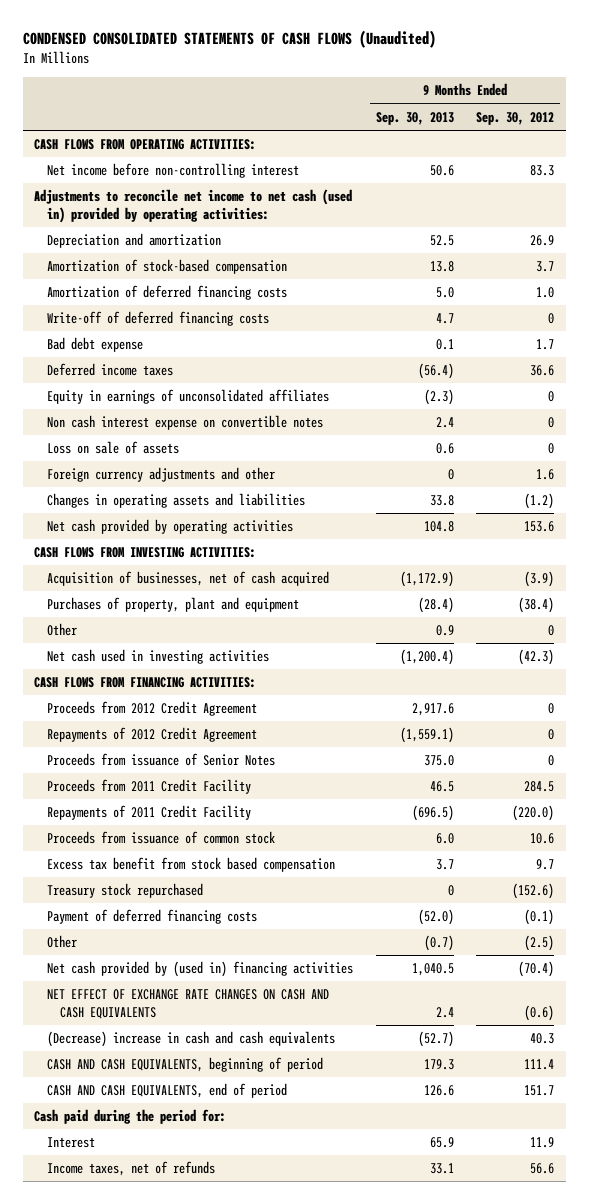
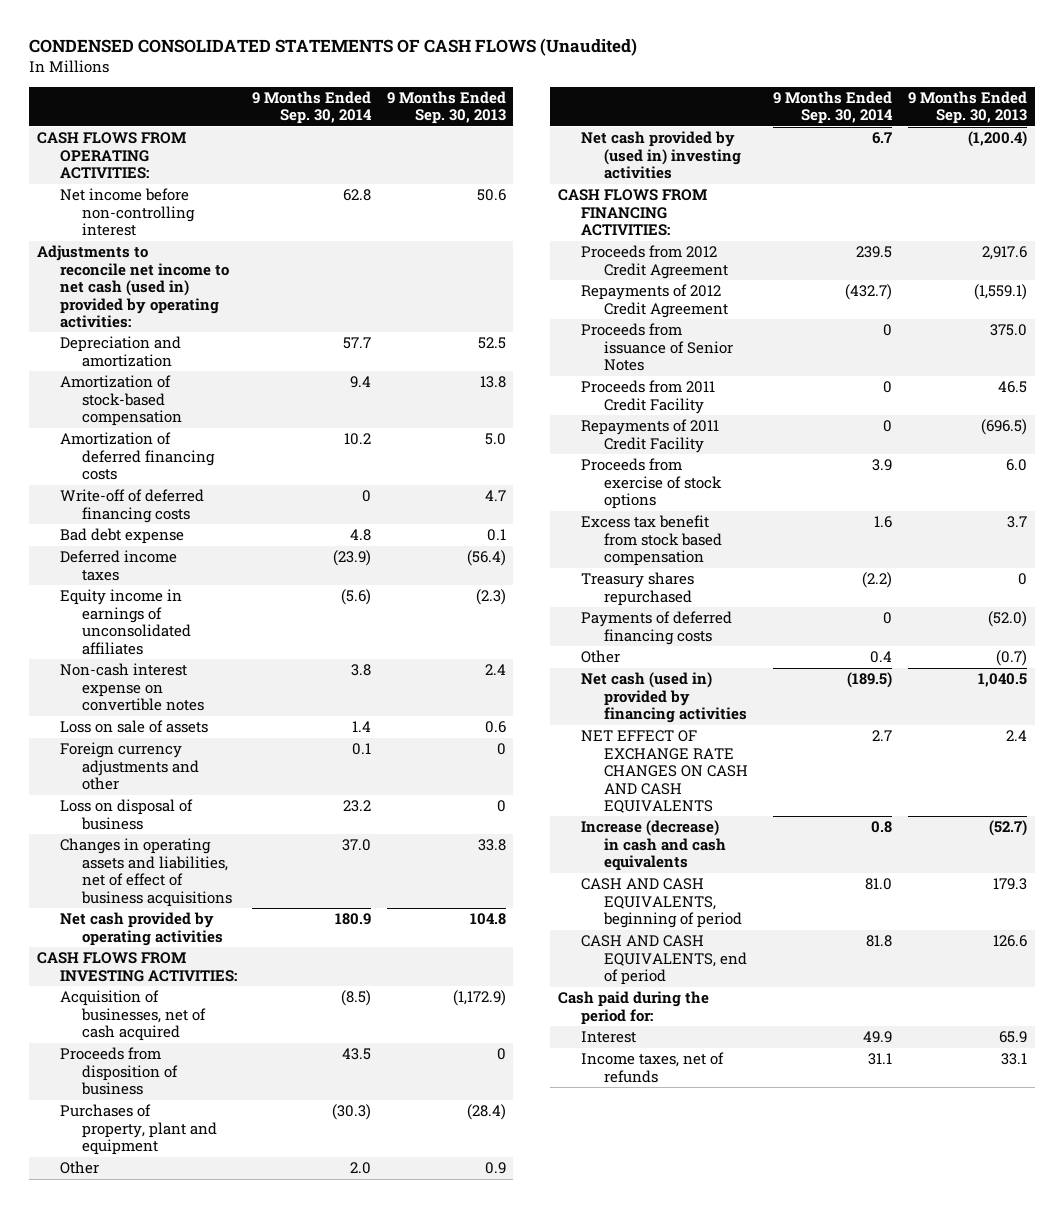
- | 9 Months Ended Sep. 30, 2013 | 9 Months Ended Sep. 30, 2012
+ | 9 Months Ended Sep. 30, 2014 | 9 Months Ended Sep. 30, 2013
- Equity in earnings of unconsolidated affiliates | (2.3) | 0
- Non cash interest expense on convertible notes | 2.4 | 0
+ Equity income in earnings of unconsolidated affiliates | (5.6) | (2.3)
+ Non-cash interest expense on convertible notes | 3.8 | 2.4
- Changes in operating assets and liabilities | 33.8 | (1.2)
+ Loss on disposal of business | 23.2 | 0
+ Changes in operating assets and liabilities, net of effect of business acquisitions | 37.0 | 33.8
+ Proceeds from disposition of business | 43.5 | 0
- Net cash used in investing activities | (1,200.4) | (42.3)
+ Net cash provided by (used in) investing activities | 6.7 | (1,200.4)
- Proceeds from issuance of common stock | 6.0 | 10.6
+ Proceeds from exercise of stock options | 3.9 | 6.0
- Treasury stock repurchased | 0 | (152.6)
- Payment of deferred financing costs | (52.0) | (0.1)
+ Treasury shares repurchased | (2.2) | 0
+ Payments of deferred financing costs | 0 | (52.0)
- Net cash provided by (used in) financing activities | 1,040.5 | (70.4)
+ Net cash (used in) provided by financing activities | (189.5) | 1,040.5
- (Decrease) increase in cash and cash equivalents | (52.7) | 40.3
+ Increase (decrease) in cash and cash equivalents | 0.8 | (52.7)

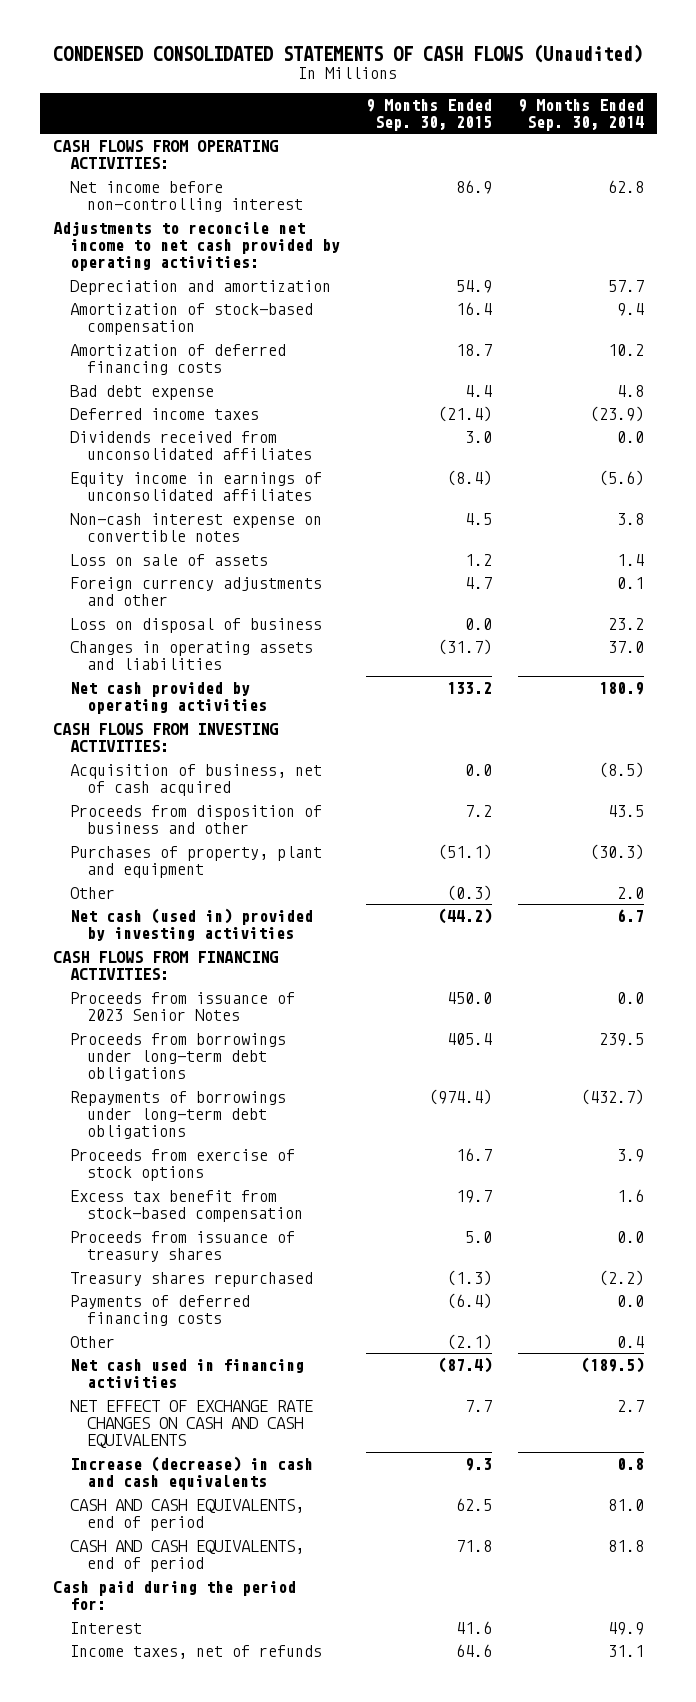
- | 9 Months Ended Sep. 30, 2014 | 9 Months Ended Sep. 30, 2013
+ | 9 Months Ended Sep. 30, 2015 | 9 Months Ended Sep. 30, 2014
- Adjustments to reconcile net income to net cash (used in) provided by operating activities:
+ Adjustments to reconcile net income to net cash provided by operating activities:
- Write-off of deferred financing costs | 0 | 4.7
+ Dividends received from unconsolidated affiliates | 3.0 | 0.0
- Changes in operating assets and liabilities, net of effect of business acquisitions | 37.0 | 33.8
+ Changes in operating assets and liabilities | (31.7) | 37.0
- Acquisition of businesses, net of cash acquired | (8.5) | (1,172.9)
- Proceeds from disposition of business | 43.5 | 0
+ Acquisition of business, net of cash acquired | 0.0 | (8.5)
+ Proceeds from disposition of business and other | 7.2 | 43.5
- Net cash provided by (used in) investing activities | 6.7 | (1,200.4)
+ Net cash (used in) provided by investing activities | (44.2) | 6.7
- Proceeds from 2012 Credit Agreement | 239.5 | 2,917.6
- Repayments of 2012 Credit Agreement | (432.7) | (1,559.1)
- Proceeds from issuance of Senior Notes | 0 | 375.0
- Proceeds from 2011 Credit Facility | 0 | 46.5
- Repayments of 2011 Credit Facility | 0 | (696.5)
+ Proceeds from issuance of 2023 Senior Notes | 450.0 | 0.0
+ Proceeds from borrowings under long-term debt obligations | 405.4 | 239.5
+ Repayments of borrowings under long-term debt obligations | (974.4) | (432.7)
- Excess tax benefit from stock based compensation | 1.6 | 3.7
+ Excess tax benefit from stock-based compensation | 19.7 | 1.6
+ Proceeds from issuance of treasury shares | 5.0 | 0.0
- Payments of deferred financing costs | 0 | (52.0)
+ Payments of deferred financing costs | (6.4) | 0.0
- Net cash (used in) provided by financing activities | (189.5) | 1,040.5
+ Net cash used in financing activities | (87.4) | (189.5)
- CASH AND CASH EQUIVALENTS, beginning of period | 81.0 | 179.3
+ CASH AND CASH EQUIVALENTS, end of period | 62.5 | 81.0

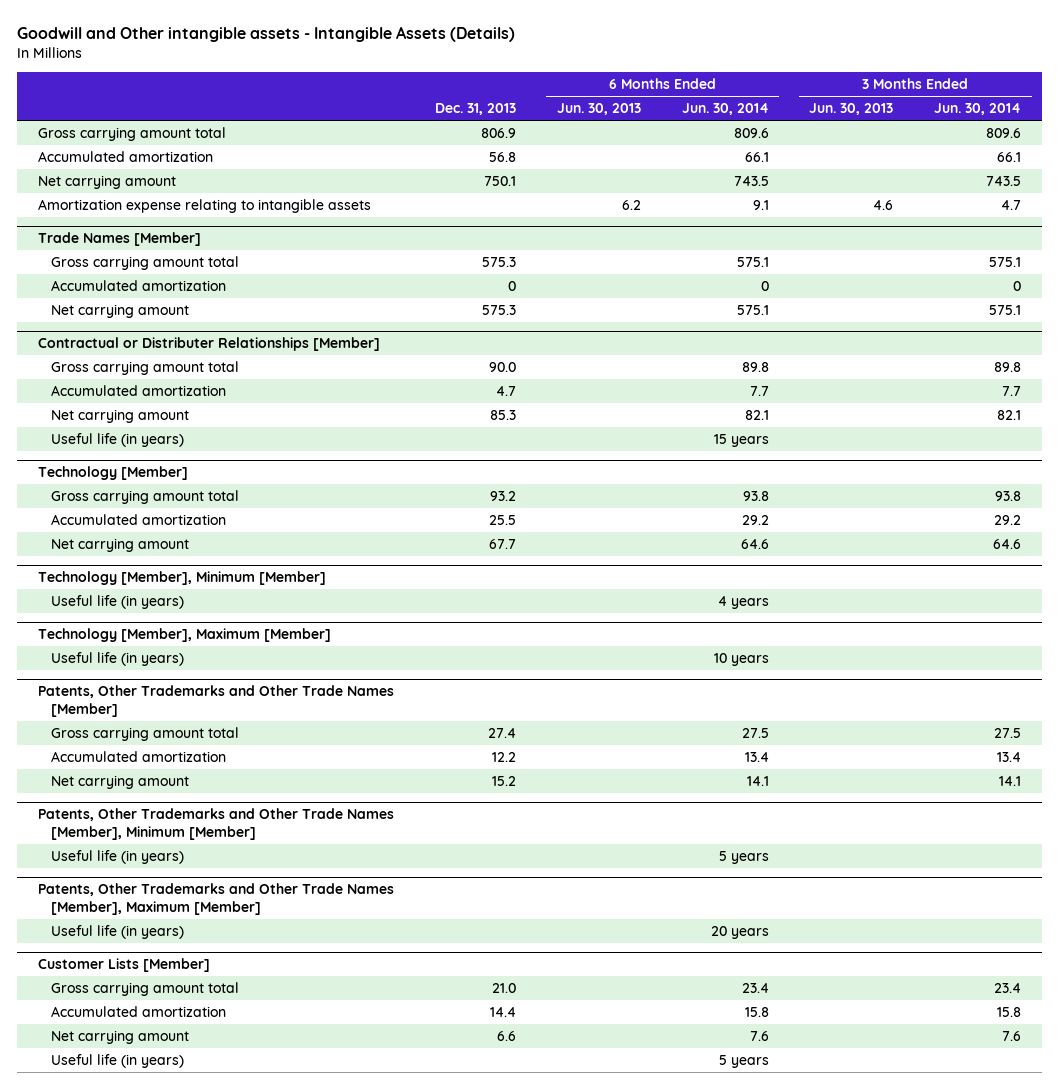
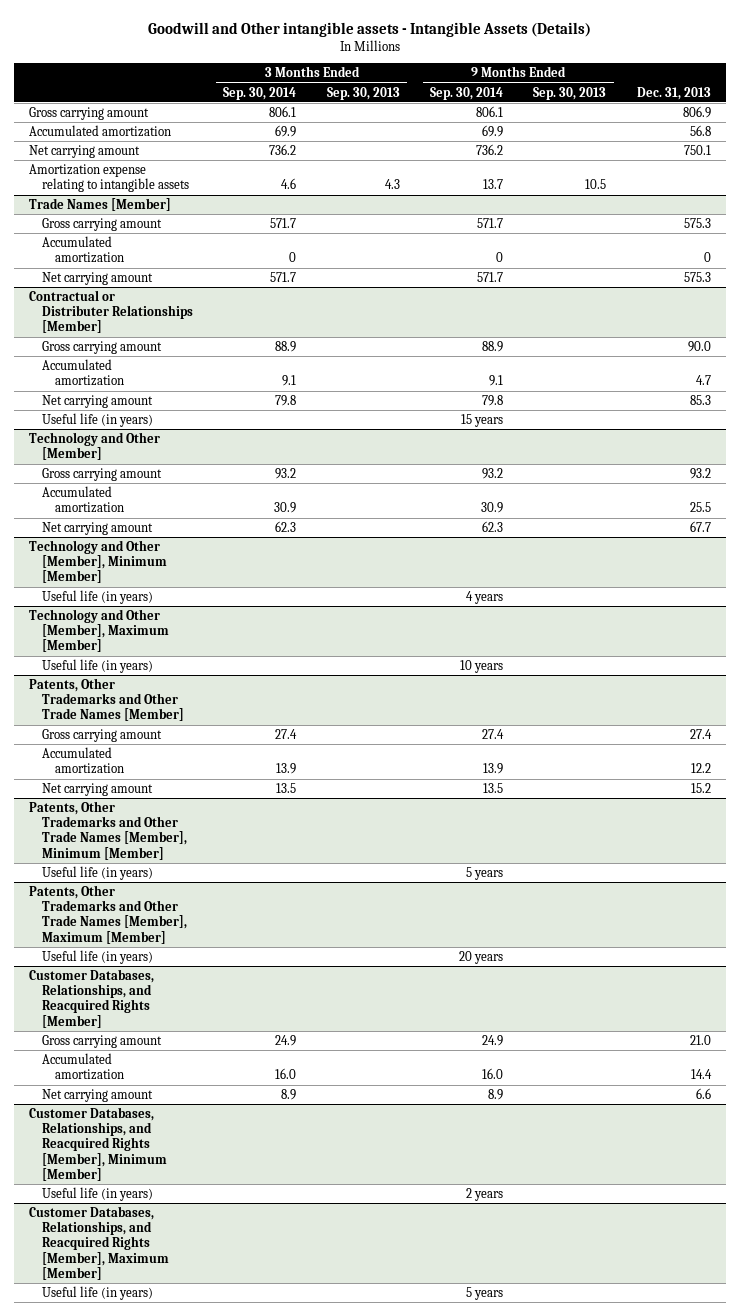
- | Dec. 31, 2013 | 6 Months Ended Jun. 30, 2013 | 6 Months Ended Jun. 30, 2014 | 3 Months Ended Jun. 30, 2013 | 3 Months Ended Jun. 30, 2014
+ | 3 Months Ended Sep. 30, 2014 | 3 Months Ended Sep. 30, 2013 | 9 Months Ended Sep. 30, 2014 | 9 Months Ended Sep. 30, 2013 | Dec. 31, 2013
- Gross carrying amount total | 806.9 | | 809.6 | | 809.6
+ Gross carrying amount | 806.1 | | 806.1 | | 806.9
@ Trade Names [Member]
- Gross carrying amount total | 575.3 | | 575.1 | | 575.1
+ Gross carrying amount | 571.7 | | 571.7 | | 575.3
@ Contractual or Distributer Relationships [Member]
- Gross carrying amount total | 90.0 | | 89.8 | | 89.8
+ Gross carrying amount | 88.9 | | 88.9 | | 90.0
- Technology [Member]
- Gross carrying amount total | 93.2 | | 93.8 | | 93.8
+ Technology and Other [Member]
+ Gross carrying amount | 93.2 | | 93.2 | | 93.2
- Technology [Member], Minimum [Member]
+ Technology and Other [Member], Minimum [Member]
- Technology [Member], Maximum [Member]
+ Technology and Other [Member], Maximum [Member]
@ Patents, Other Trademarks and Other Trade Names [Member]
- Gross carrying amount total | 27.4 | | 27.5 | | 27.5
+ Gross carrying amount | 27.4 | | 27.4 | | 27.4
- Customer Lists [Member]
- Gross carrying amount total | 21.0 | | 23.4 | | 23.4
+ Customer Databases, Relationships, and Reacquired Rights [Member]
+ Gross carrying amount | 24.9 | | 24.9 | | 21.0
+ Customer Databases, Relationships, and Reacquired Rights [Member], Minimum [Member]
+ Customer Databases, Relationships, and Reacquired Rights [Member], Maximum [Member]
+ Useful life (in years) | | | 5 years | |

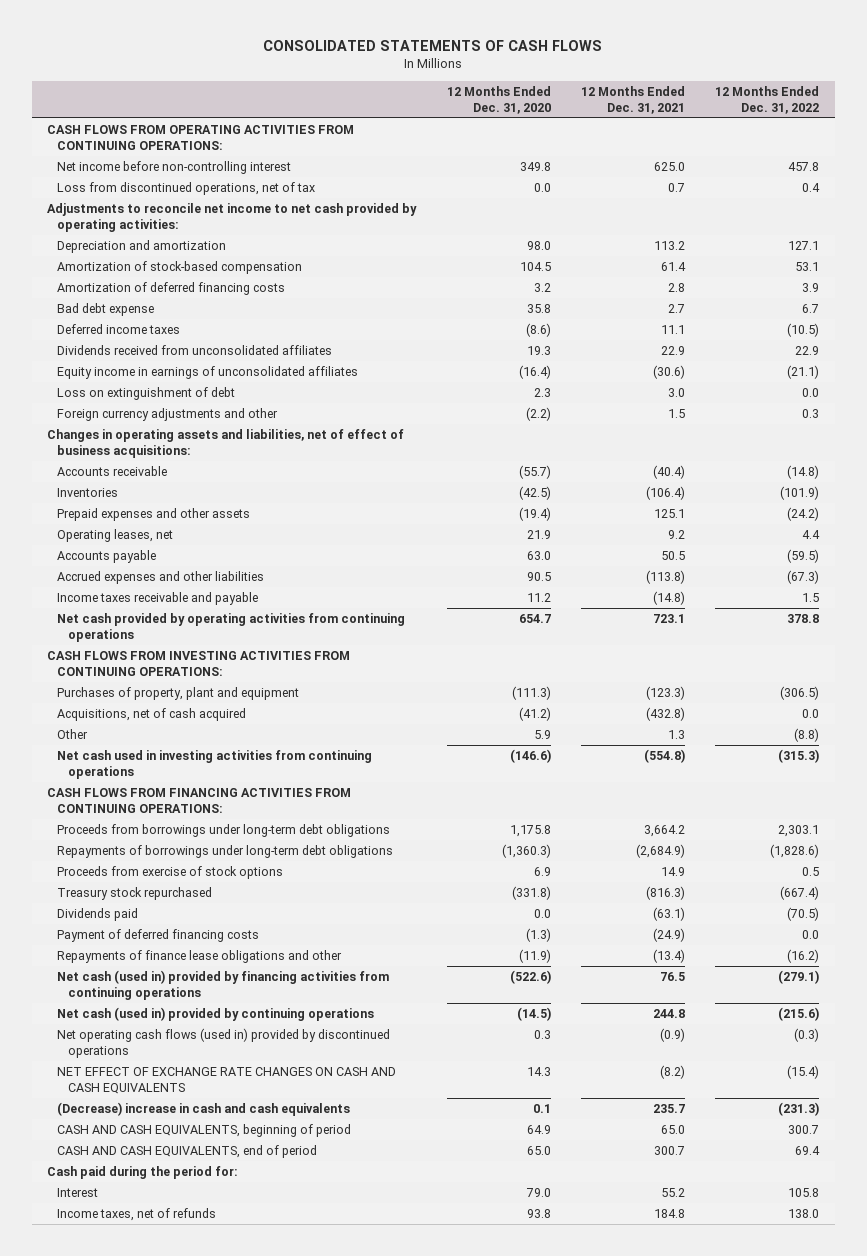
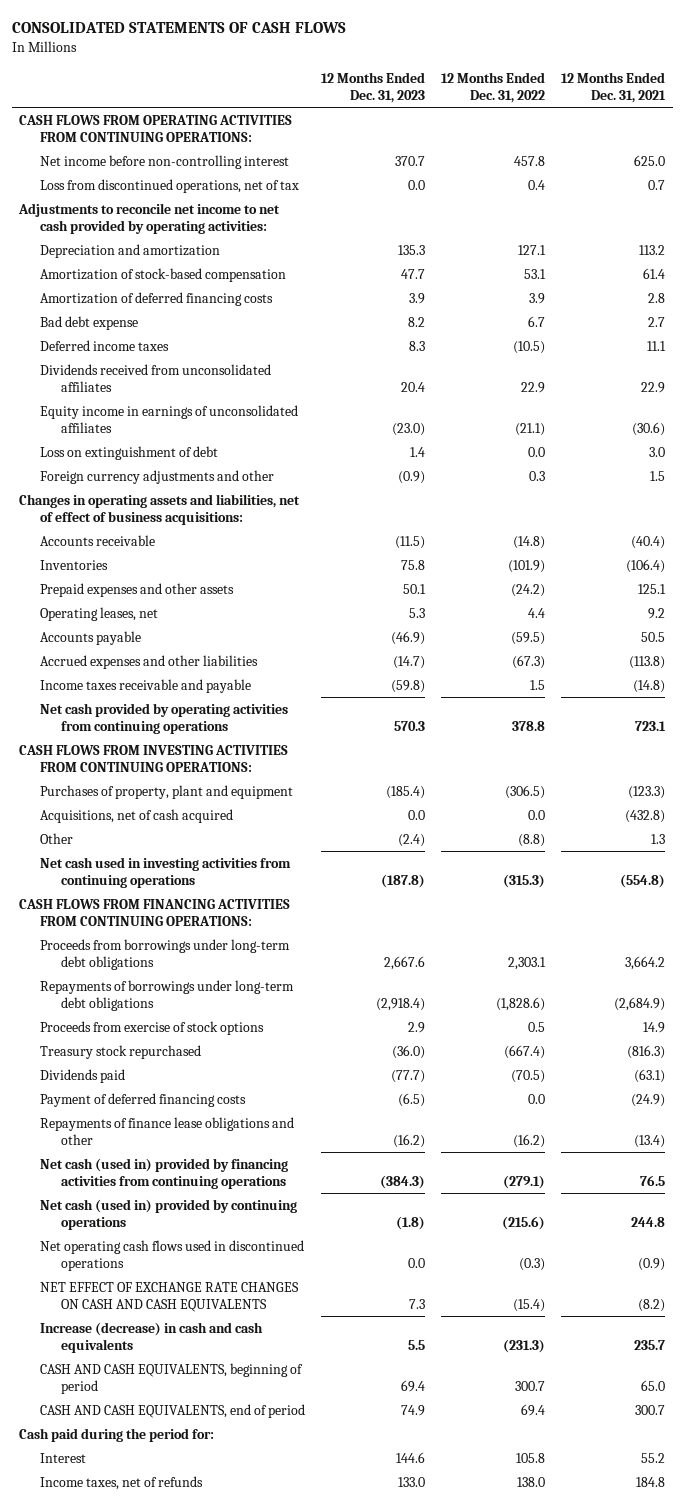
- | 12 Months Ended Dec. 31, 2020 | 12 Months Ended Dec. 31, 2021 | 12 Months Ended Dec. 31, 2022
+ | 12 Months Ended Dec. 31, 2023 | 12 Months Ended Dec. 31, 2022 | 12 Months Ended Dec. 31, 2021
- Net operating cash flows (used in) provided by discontinued operations | 0.3 | (0.9) | (0.3)
+ Net operating cash flows used in discontinued operations | 0.0 | (0.3) | (0.9)
- (Decrease) increase in cash and cash equivalents | 0.1 | 235.7 | (231.3)
+ Increase (decrease) in cash and cash equivalents | 5.5 | (231.3) | 235.7

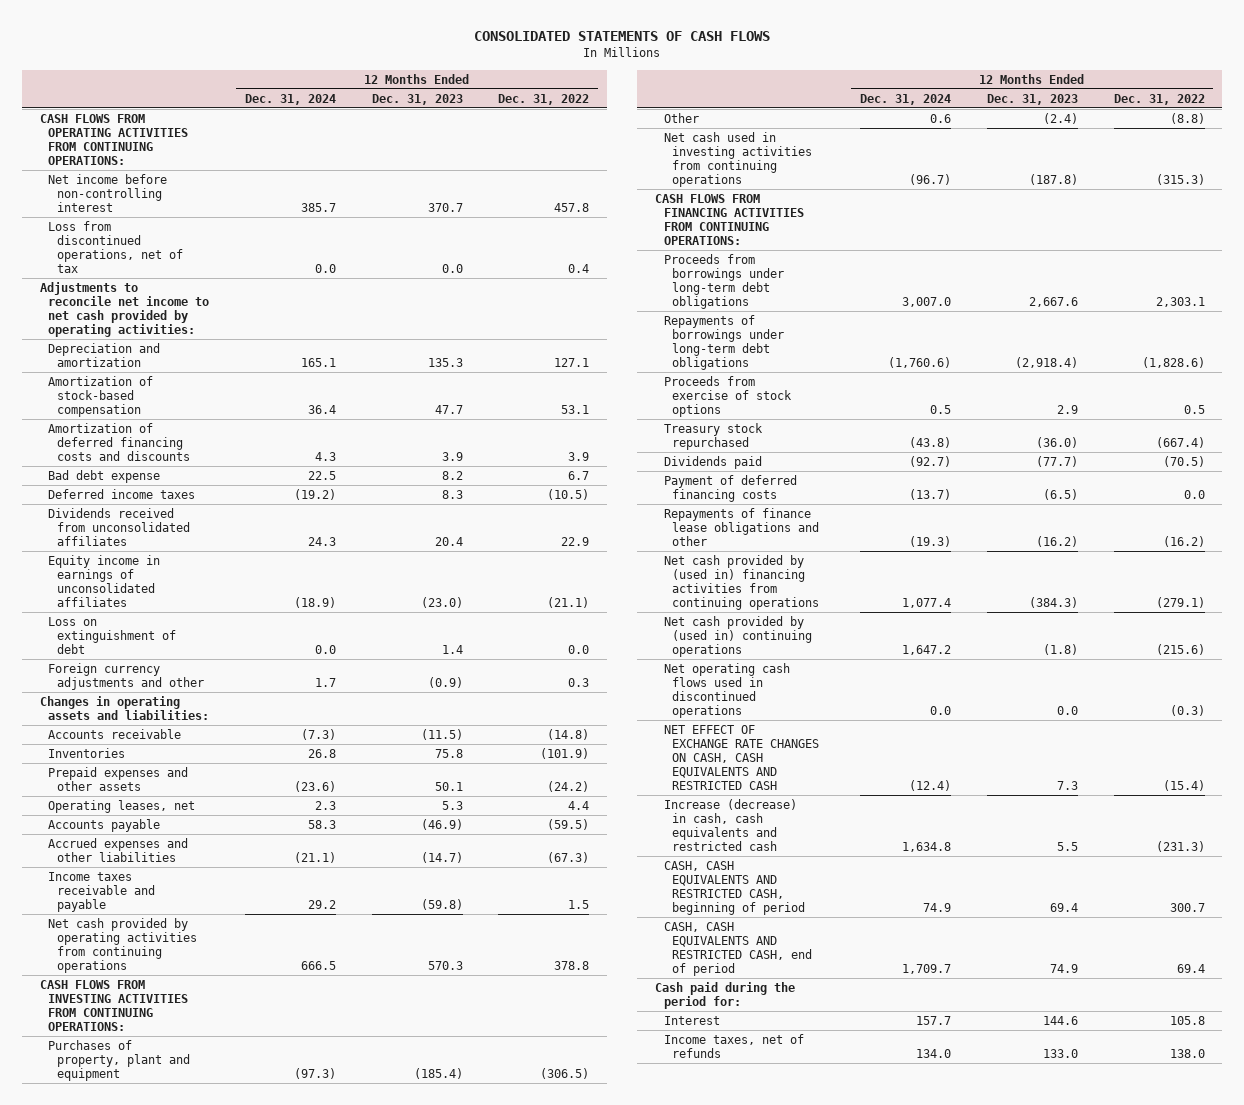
- | 12 Months Ended Dec. 31, 2023 | 12 Months Ended Dec. 31, 2022 | 12 Months Ended Dec. 31, 2021
+ | 12 Months Ended Dec. 31, 2024 | 12 Months Ended Dec. 31, 2023 | 12 Months Ended Dec. 31, 2022
- Amortization of deferred financing costs | 3.9 | 3.9 | 2.8
+ Amortization of deferred financing costs and discounts | 4.3 | 3.9 | 3.9
- Changes in operating assets and liabilities, net of effect of business acquisitions:
+ Changes in operating assets and liabilities:
- Acquisitions, net of cash acquired | 0.0 | 0.0 | (432.8)
- Net cash (used in) provided by financing activities from continuing operations | (384.3) | (279.1) | 76.5
- Net cash (used in) provided by continuing operations | (1.8) | (215.6) | 244.8
+ Net cash provided by (used in) financing activities from continuing operations | 1,077.4 | (384.3) | (279.1)
+ Net cash provided by (used in) continuing operations | 1,647.2 | (1.8) | (215.6)
- NET EFFECT OF EXCHANGE RATE CHANGES ON CASH AND CASH EQUIVALENTS | 7.3 | (15.4) | (8.2)
- Increase (decrease) in cash and cash equivalents | 5.5 | (231.3) | 235.7
- CASH AND CASH EQUIVALENTS, beginning of period | 69.4 | 300.7 | 65.0
- CASH AND CASH EQUIVALENTS, end of period | 74.9 | 69.4 | 300.7
+ NET EFFECT OF EXCHANGE RATE CHANGES ON CASH, CASH EQUIVALENTS AND RESTRICTED CASH | (12.4) | 7.3 | (15.4)
+ Increase (decrease) in cash, cash equivalents and restricted cash | 1,634.8 | 5.5 | (231.3)
+ CASH, CASH EQUIVALENTS AND RESTRICTED CASH, beginning of period | 74.9 | 69.4 | 300.7
+ CASH, CASH EQUIVALENTS AND RESTRICTED CASH, end of period | 1,709.7 | 74.9 | 69.4

